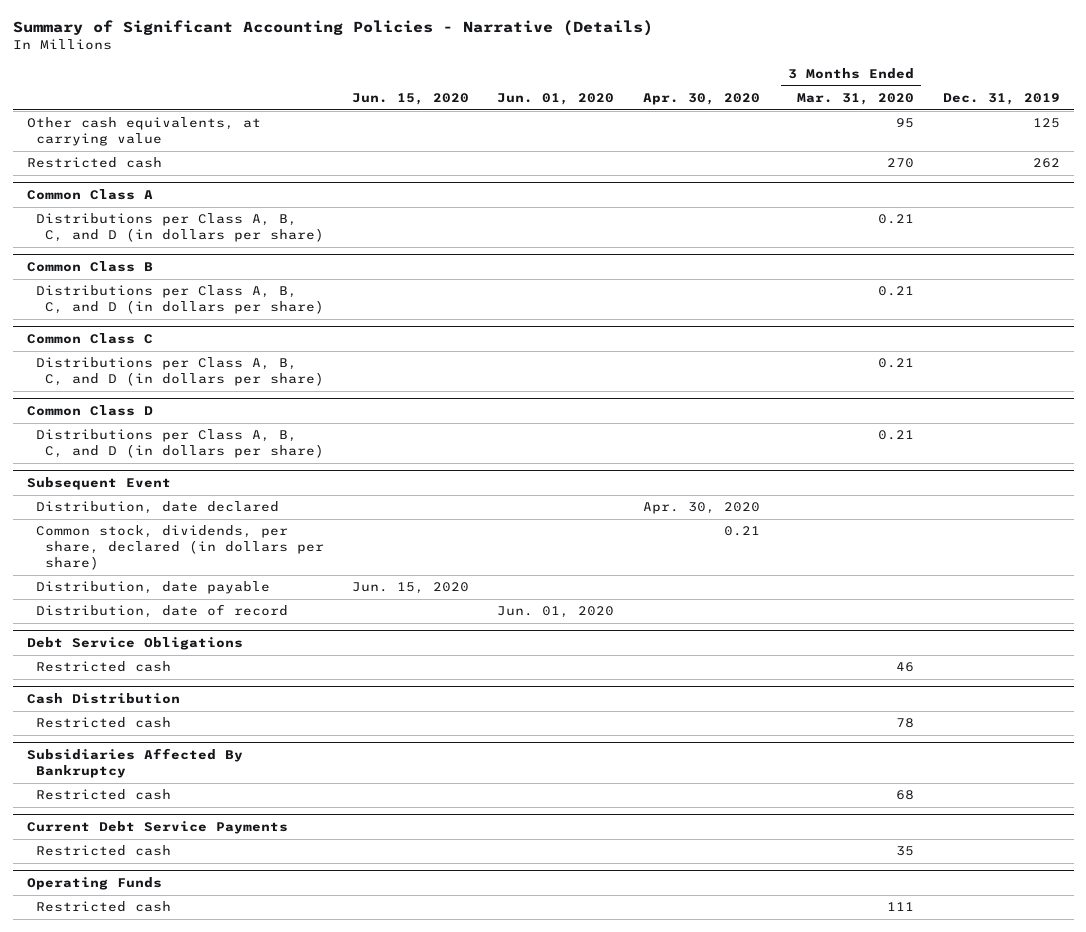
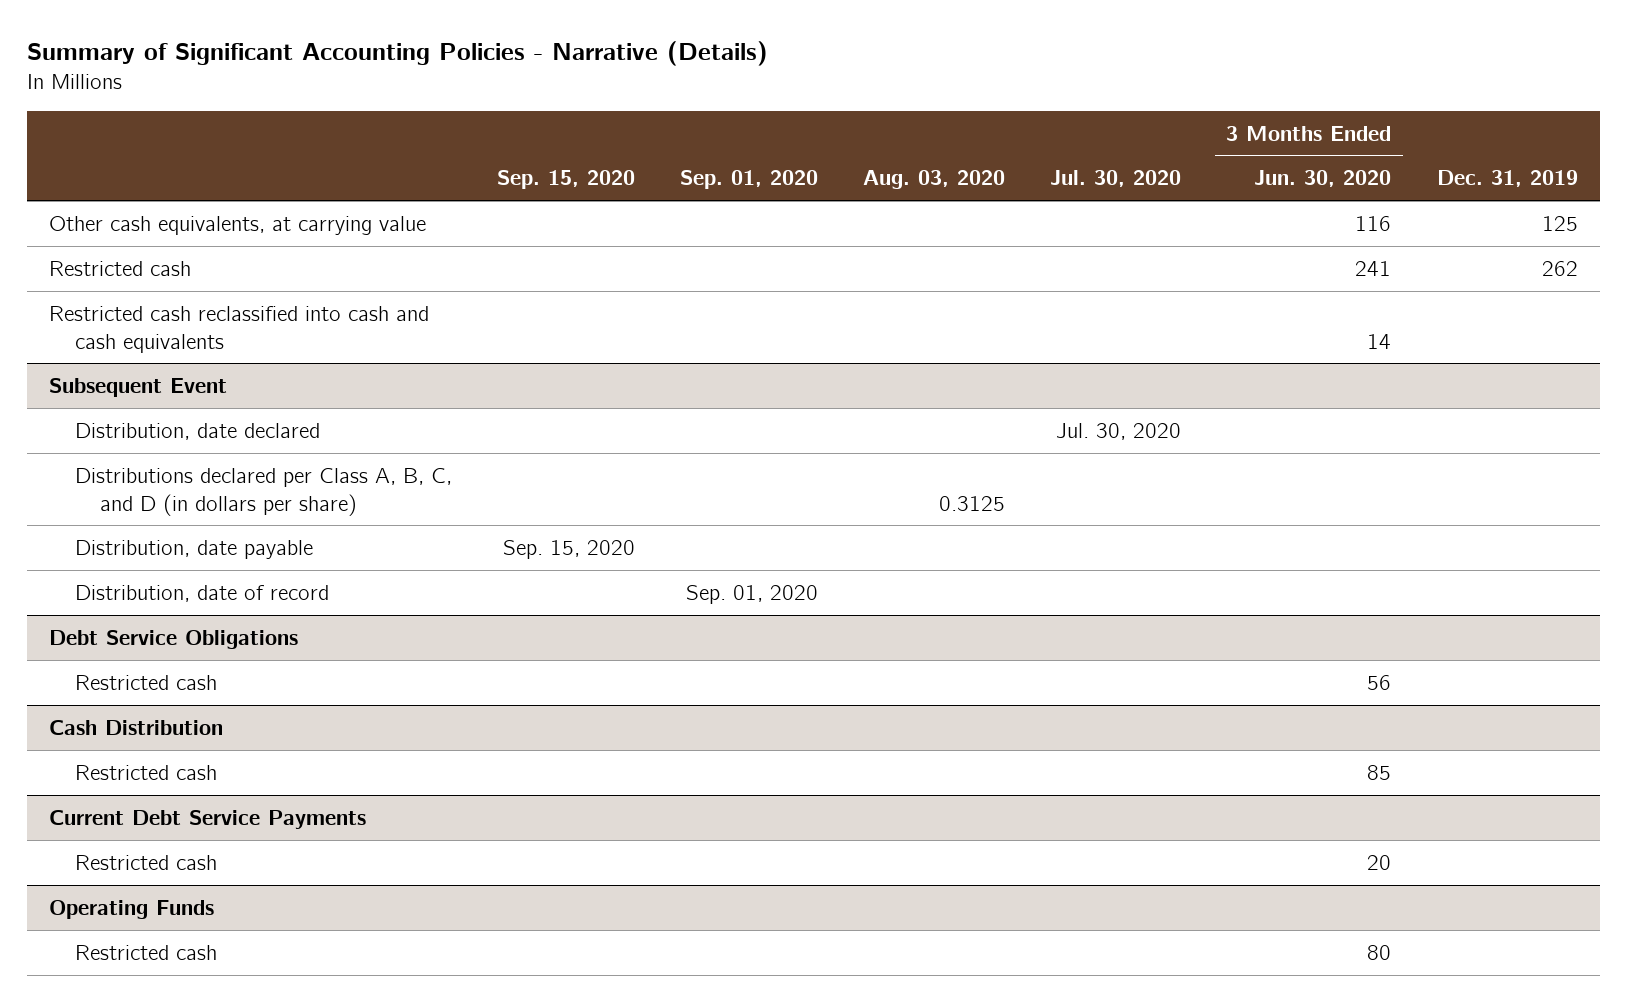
- | Jun. 15, 2020 | Jun. 01, 2020 | Apr. 30, 2020 | 3 Months Ended Mar. 31, 2020 | Dec. 31, 2019
+ | Sep. 15, 2020 | Sep. 01, 2020 | Aug. 03, 2020 | Jul. 30, 2020 | 3 Months Ended Jun. 30, 2020 | Dec. 31, 2019
- Common Class A
- Distributions per Class A, B, C, and D (in dollars per share) | | | | 0.21 |
- Common Class B
- Distributions per Class A, B, C, and D (in dollars per share) | | | | 0.21 |
- Common Class C
- Distributions per Class A, B, C, and D (in dollars per share) | | | | 0.21 |
- Common Class D
- Distributions per Class A, B, C, and D (in dollars per share) | | | | 0.21 |
+ Restricted cash reclassified into cash and cash equivalents | | | | | 14 |
@ Subsequent Event
- Common stock, dividends, per share, declared (in dollars per share) | | | 0.21 | |
+ Distributions declared per Class A, B, C, and D (in dollars per share) | | | 0.3125 | | |
- Subsidiaries Affected By Bankruptcy
- Restricted cash | | | | 68 |

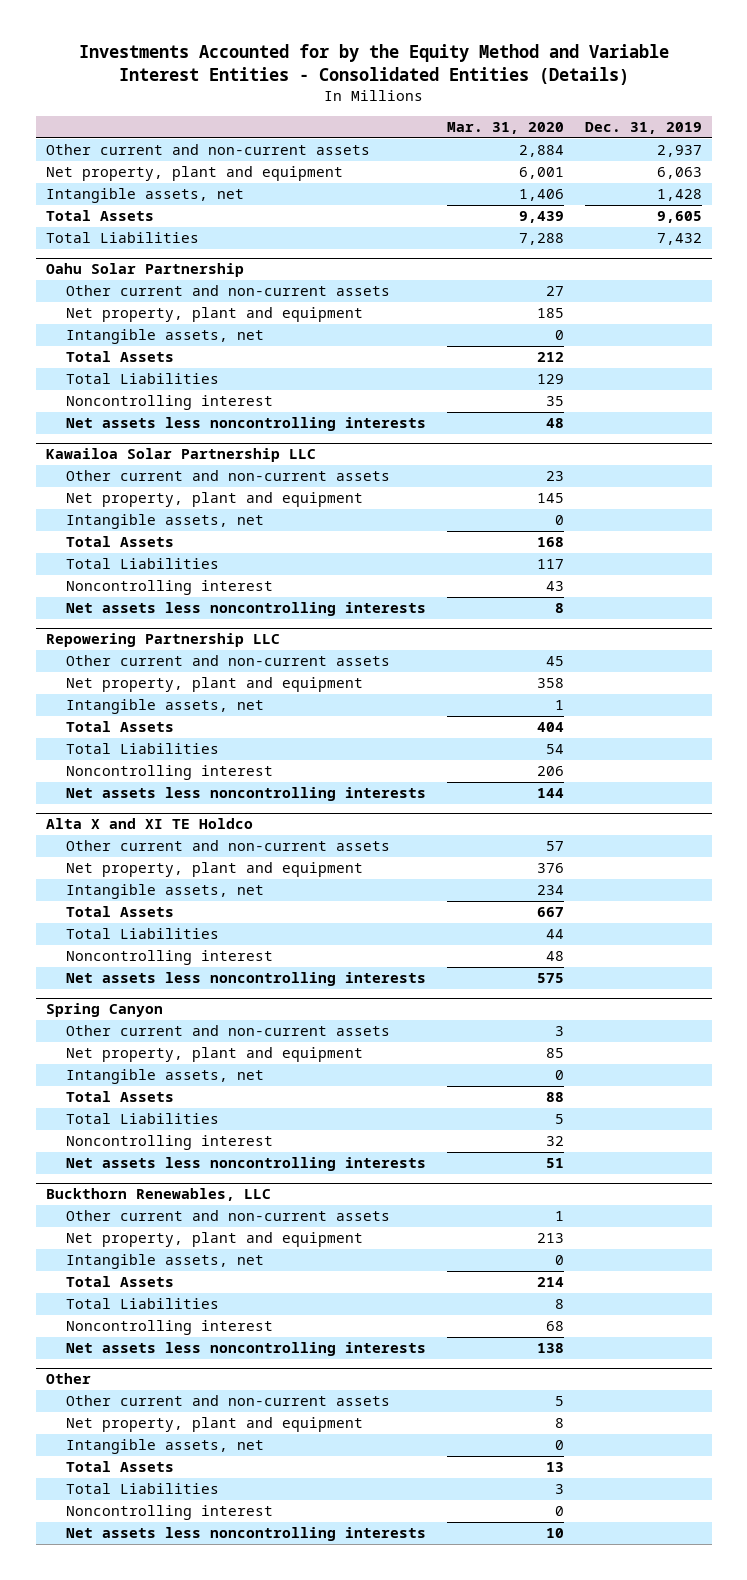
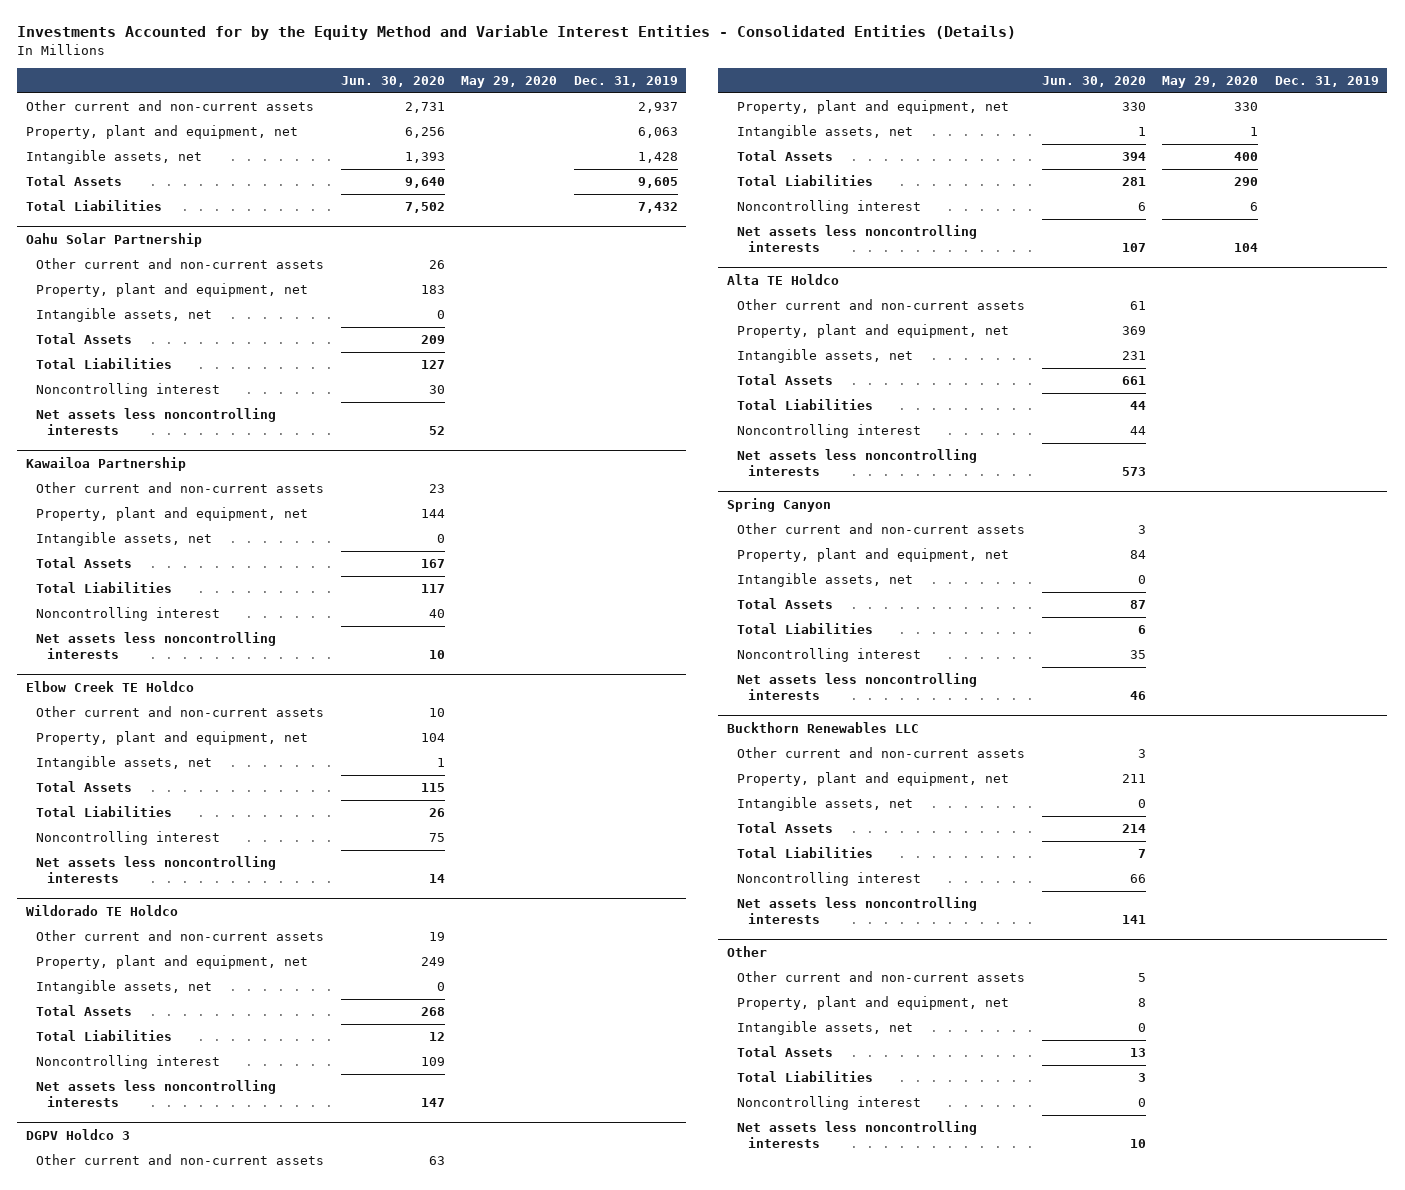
- | Mar. 31, 2020 | Dec. 31, 2019
+ | Jun. 30, 2020 | May 29, 2020 | Dec. 31, 2019
- Net property, plant and equipment | 6,001 | 6,063
+ Property, plant and equipment, net | 6,256 | | 6,063
@ Oahu Solar Partnership
- Net property, plant and equipment | 185 |
+ Property, plant and equipment, net | 183 | |
- Kawailoa Solar Partnership LLC
+ Kawailoa Partnership
- Net property, plant and equipment | 145 |
+ Property, plant and equipment, net | 144 | |
- Repowering Partnership LLC
- Other current and non-current assets | 45 |
- Net property, plant and equipment | 358 |
- Intangible assets, net | 1 |
- Total Assets | 404 |
- Total Liabilities | 54 |
- Noncontrolling interest | 206 |
- Net assets less noncontrolling interests | 144 |
- Alta X and XI TE Holdco
+ Elbow Creek TE Holdco
+ Other current and non-current assets | 10 | |
+ Property, plant and equipment, net | 104 | |
+ Intangible assets, net | 1 | |
+ Total Assets | 115 | |
+ Total Liabilities | 26 | |
+ Noncontrolling interest | 75 | |
+ Net assets less noncontrolling interests | 14 | |
+ Wildorado TE Holdco
+ Other current and non-current assets | 19 | |
+ Property, plant and equipment, net | 249 | |
+ Intangible assets, net | 0 | |
+ Total Assets | 268 | |
+ Total Liabilities | 12 | |
+ Noncontrolling interest | 109 | |
+ Net assets less noncontrolling interests | 147 | |
+ DGPV Holdco 3
+ Other current and non-current assets | 63 | |
+ Property, plant and equipment, net | 330 | 330 |
+ Intangible assets, net | 1 | 1 |
+ Total Assets | 394 | 400 |
+ Total Liabilities | 281 | 290 |
+ Noncontrolling interest | 6 | 6 |
+ Net assets less noncontrolling interests | 107 | 104 |
+ Alta TE Holdco
- Net property, plant and equipment | 376 |
+ Property, plant and equipment, net | 369 | |
@ Spring Canyon
- Net property, plant and equipment | 85 |
+ Property, plant and equipment, net | 84 | |
- Buckthorn Renewables, LLC
+ Buckthorn Renewables LLC
- Net property, plant and equipment | 213 |
+ Property, plant and equipment, net | 211 | |
@ Other
- Net property, plant and equipment | 8 |
+ Property, plant and equipment, net | 8 | |

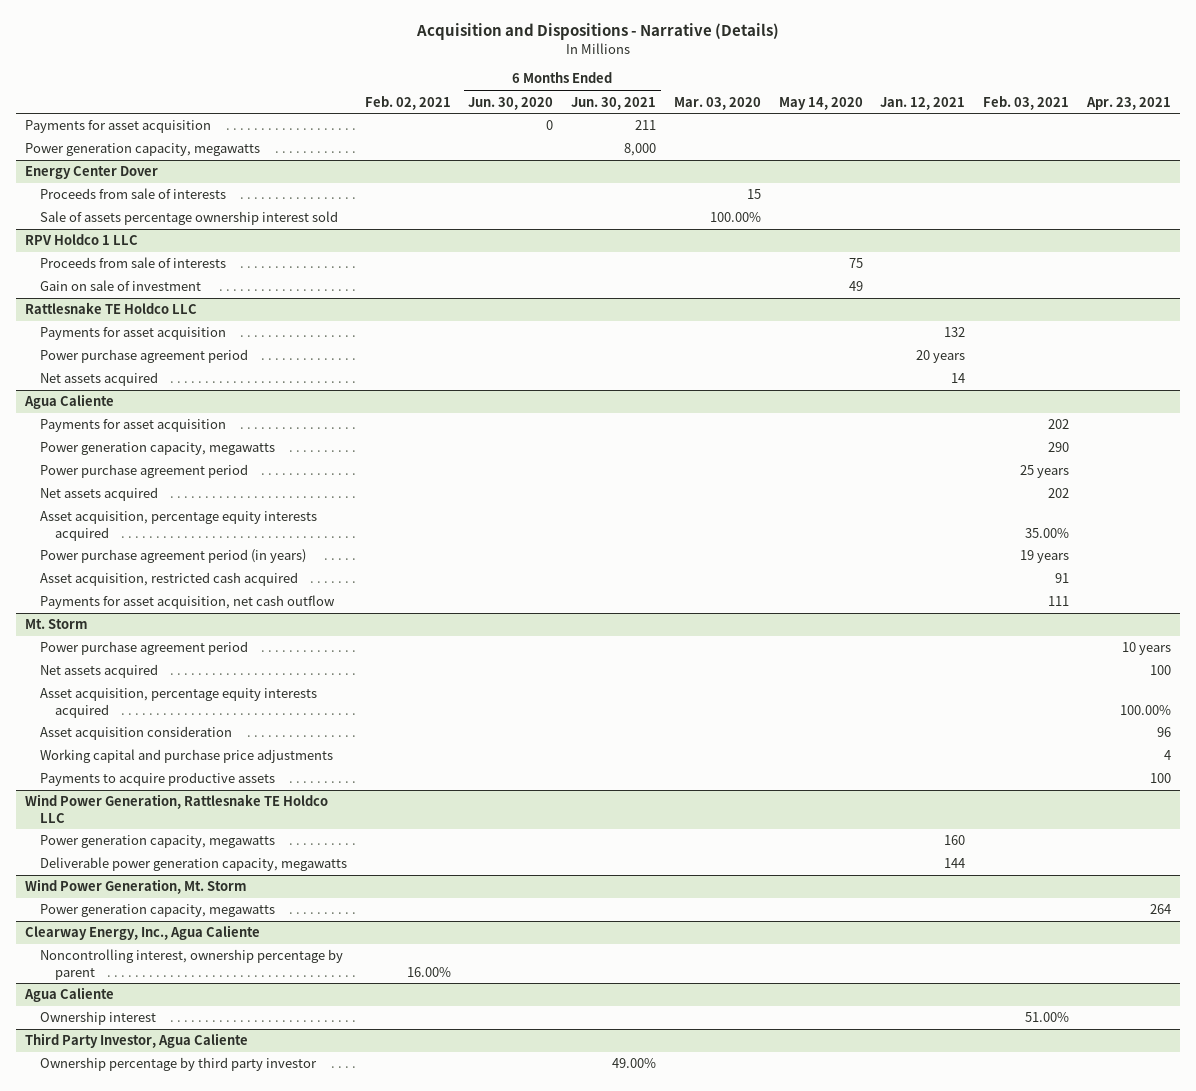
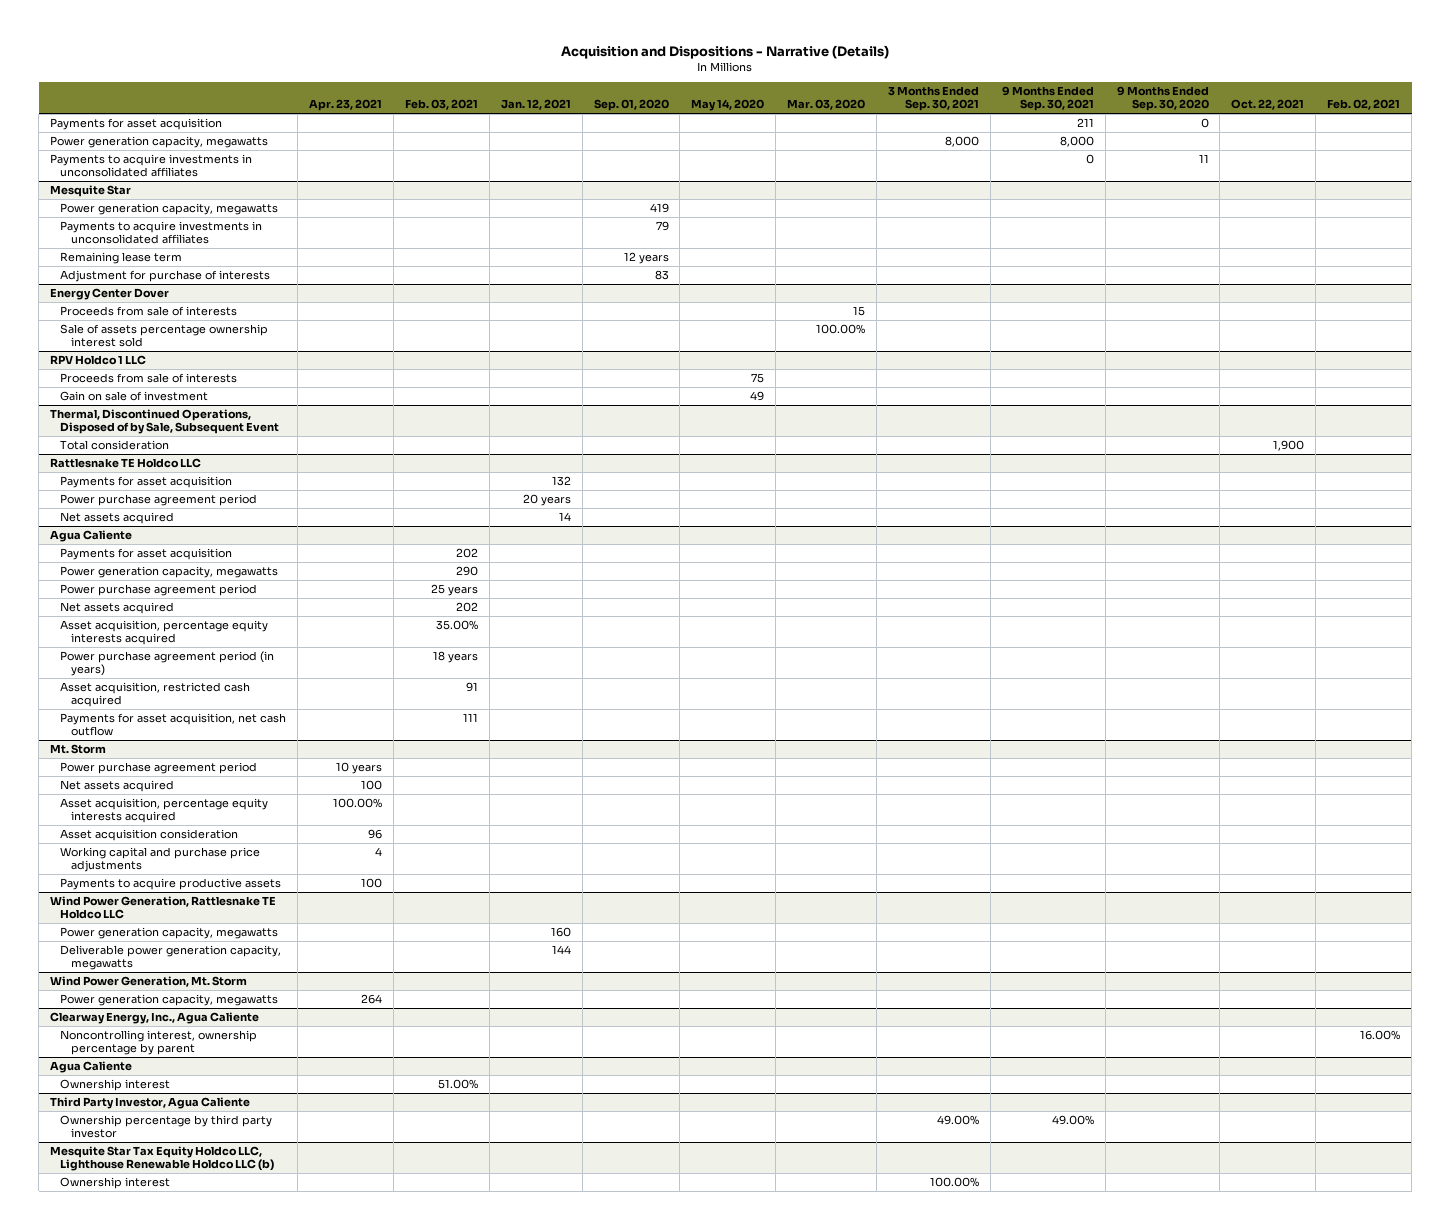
- | Feb. 02, 2021 | 6 Months Ended Jun. 30, 2020 | 6 Months Ended Jun. 30, 2021 | Mar. 03, 2020 | May 14, 2020 | Jan. 12, 2021 | Feb. 03, 2021 | Apr. 23, 2021
+ | Apr. 23, 2021 | Feb. 03, 2021 | Jan. 12, 2021 | Sep. 01, 2020 | May 14, 2020 | Mar. 03, 2020 | 3 Months Ended Sep. 30, 2021 | 9 Months Ended Sep. 30, 2021 | 9 Months Ended Sep. 30, 2020 | Oct. 22, 2021 | Feb. 02, 2021
+ Payments to acquire investments in unconsolidated affiliates | | | | | | | | 0 | 11 | |
+ Mesquite Star
+ Power generation capacity, megawatts | | | | 419 | | | | | | |
+ Payments to acquire investments in unconsolidated affiliates | | | | 79 | | | | | | |
+ Remaining lease term | | | | 12 years | | | | | | |
+ Adjustment for purchase of interests | | | | 83 | | | | | | |
+ Thermal, Discontinued Operations, Disposed of by Sale, Subsequent Event
+ Total consideration | | | | | | | | | | 1,900 |
@ Agua Caliente
- Power purchase agreement period (in years) | | | | | | | 19 years |
+ Power purchase agreement period (in years) | | 18 years | | | | | | | | |
+ Mesquite Star Tax Equity Holdco LLC, Lighthouse Renewable Holdco LLC (b)
+ Ownership interest | | | | | | | 100.00% | | | |

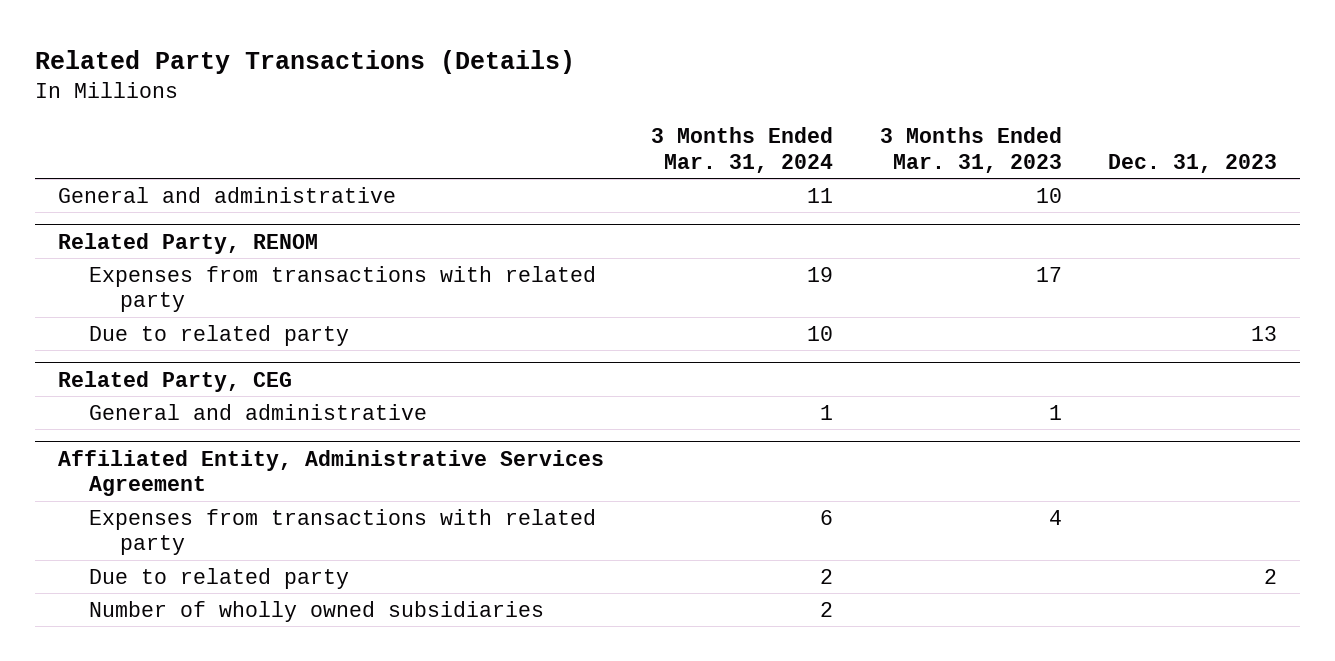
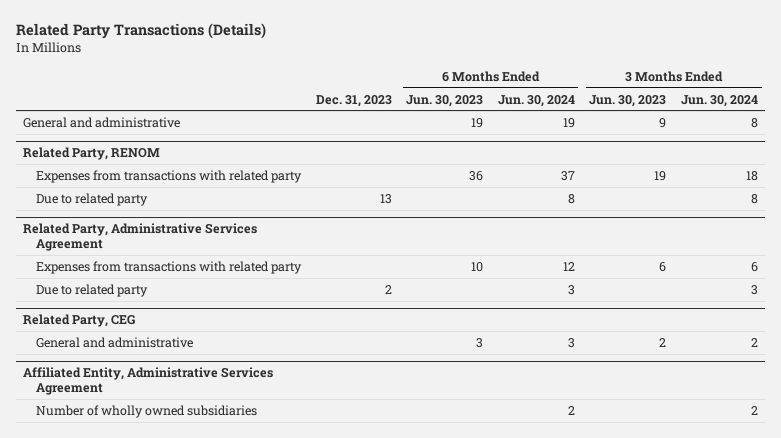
- | 3 Months Ended Mar. 31, 2024 | 3 Months Ended Mar. 31, 2023 | Dec. 31, 2023
+ | Dec. 31, 2023 | 6 Months Ended Jun. 30, 2023 | 6 Months Ended Jun. 30, 2024 | 3 Months Ended Jun. 30, 2023 | 3 Months Ended Jun. 30, 2024
+ Related Party, Administrative Services Agreement
+ Expenses from transactions with related party | | 10 | 12 | 6 | 6
+ Due to related party | 2 | | 3 | | 3
@ Affiliated Entity, Administrative Services Agreement
- Expenses from transactions with related party | 6 | 4 |
- Due to related party | 2 | | 2

